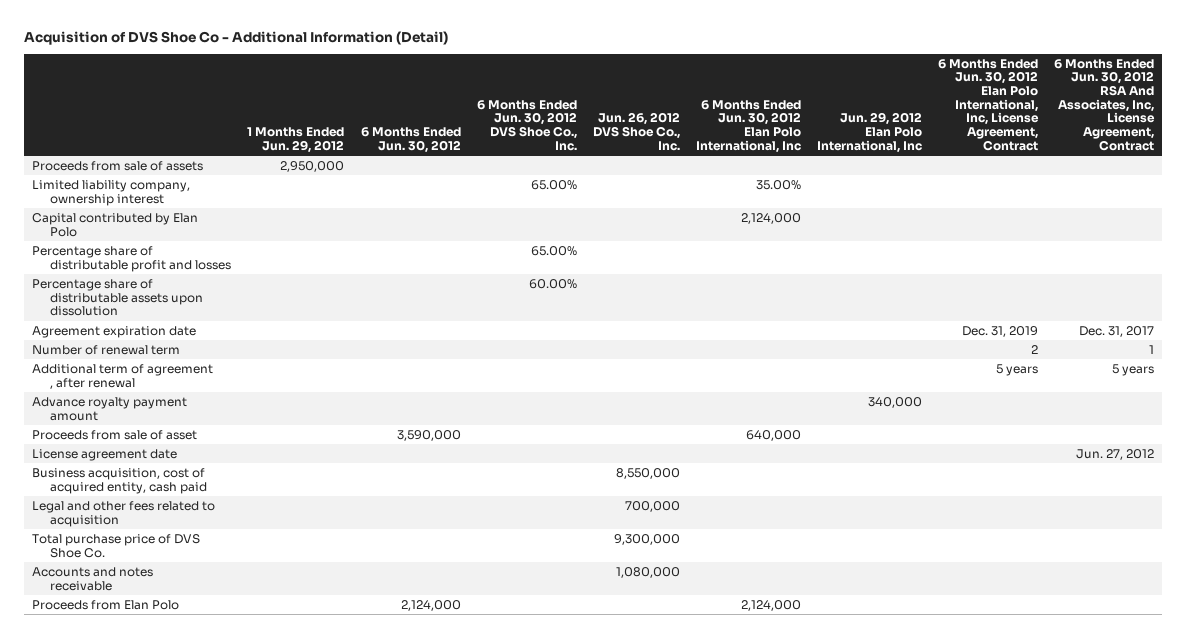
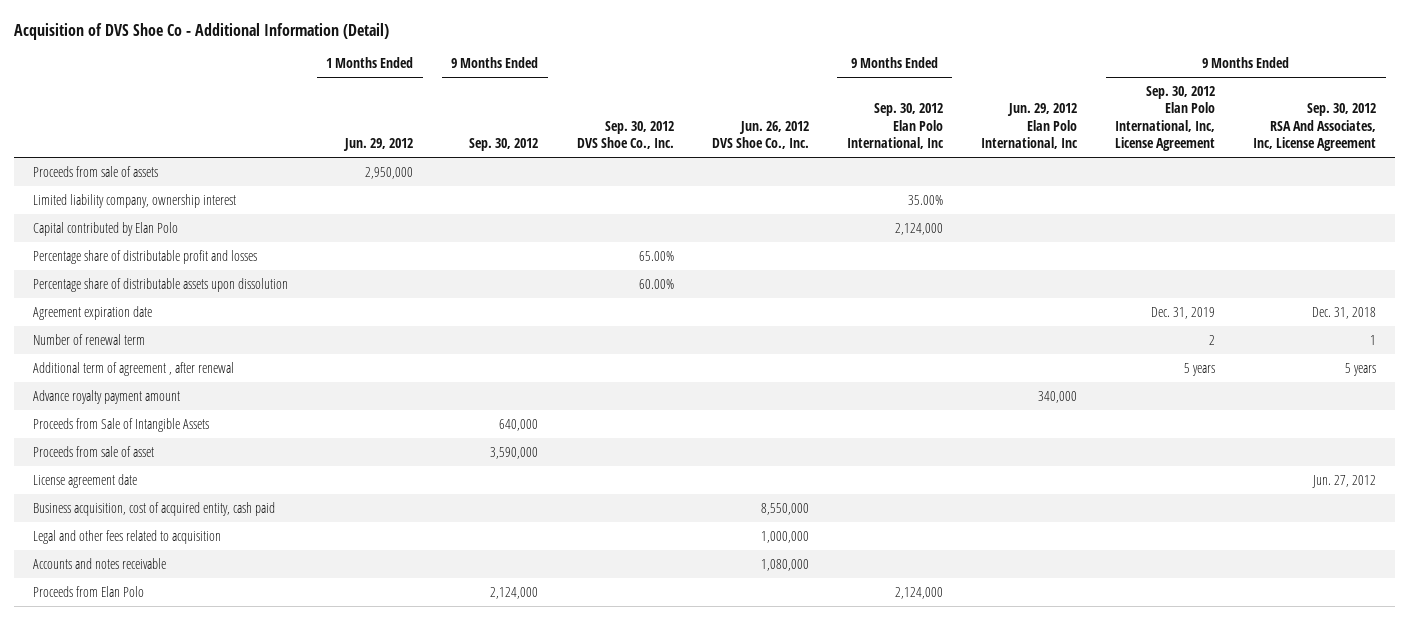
- | 1 Months Ended Jun. 29, 2012 | 6 Months Ended Jun. 30, 2012 | 6 Months Ended Jun. 30, 2012 DVS Shoe Co., Inc. | Jun. 26, 2012 DVS Shoe Co., Inc. | 6 Months Ended Jun. 30, 2012 Elan Polo International, Inc | Jun. 29, 2012 Elan Polo International, Inc | 6 Months Ended Jun. 30, 2012 Elan Polo International, Inc, License Agreement, Contract | 6 Months Ended Jun. 30, 2012 RSA And Associates, Inc, License Agreement, Contract
+ | 1 Months Ended Jun. 29, 2012 | 9 Months Ended Sep. 30, 2012 | Sep. 30, 2012 DVS Shoe Co., Inc. | Jun. 26, 2012 DVS Shoe Co., Inc. | 9 Months Ended Sep. 30, 2012 Elan Polo International, Inc | Jun. 29, 2012 Elan Polo International, Inc | 9 Months Ended Sep. 30, 2012 Elan Polo International, Inc, License Agreement | 9 Months Ended Sep. 30, 2012 RSA And Associates, Inc, License Agreement
+ Proceeds from Sale of Intangible Assets | | 640,000 | | | | | |
- Legal and other fees related to acquisition | | | | 700,000 | | | |
- Total purchase price of DVS Shoe Co. | | | | 9,300,000 | | | |
+ Legal and other fees related to acquisition | | | | 1,000,000 | | | |

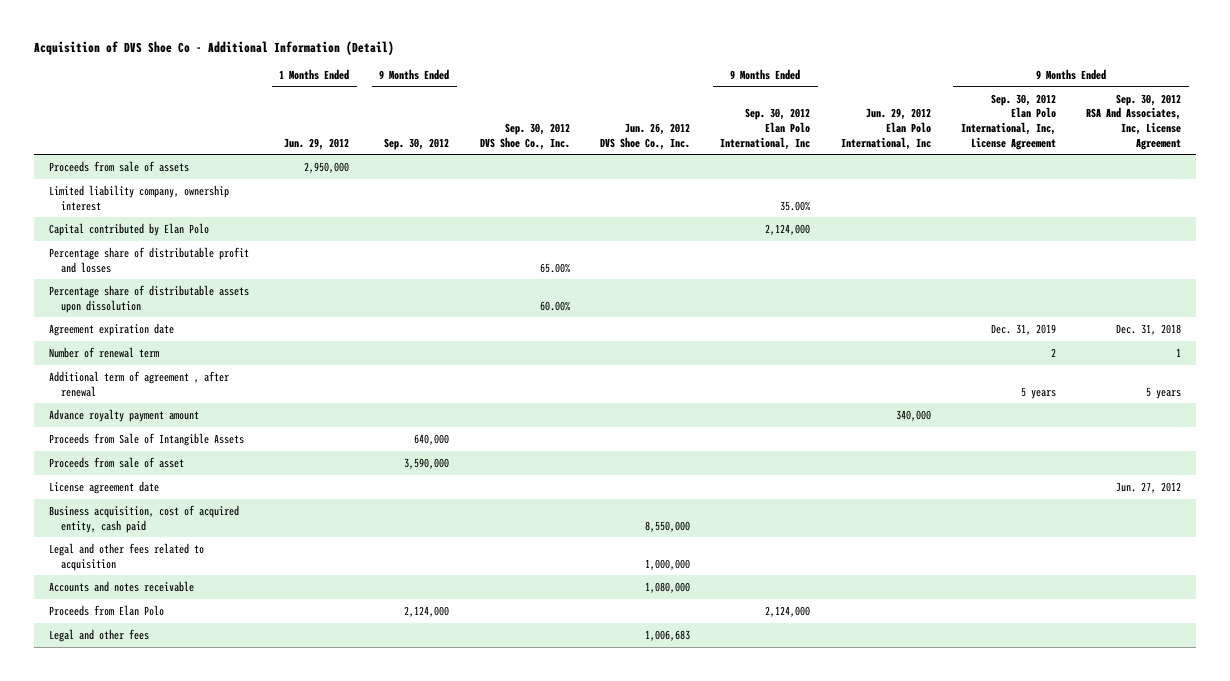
+ Legal and other fees | | | | 1,006,683 | | | |

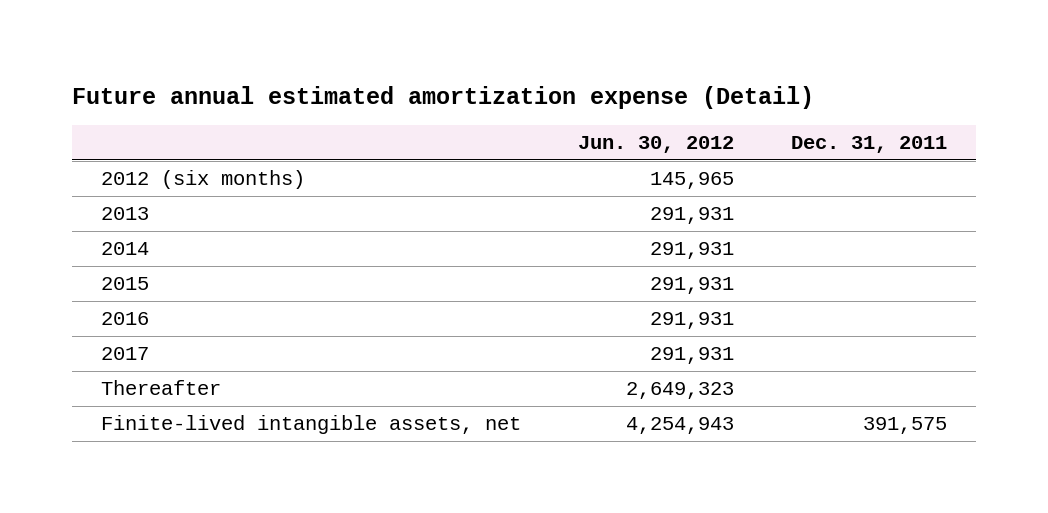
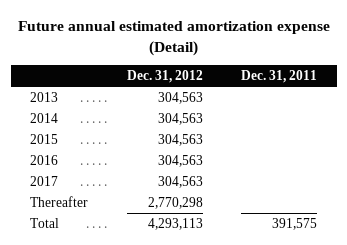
- | Jun. 30, 2012 | Dec. 31, 2011
+ | Dec. 31, 2012 | Dec. 31, 2011
- 2012 (six months) | 145,965 |
- Finite-lived intangible assets, net | 4,254,943 | 391,575
+ Total | 4,293,113 | 391,575

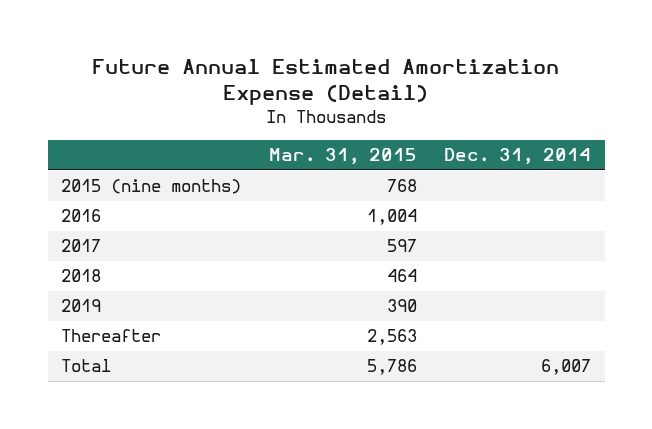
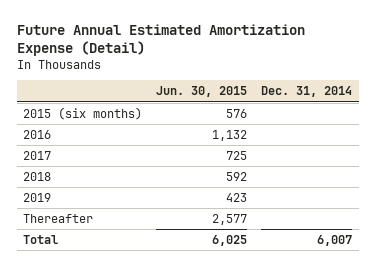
- | Mar. 31, 2015 | Dec. 31, 2014
+ | Jun. 30, 2015 | Dec. 31, 2014
- 2015 (nine months) | 768 |
+ 2015 (six months) | 576 |

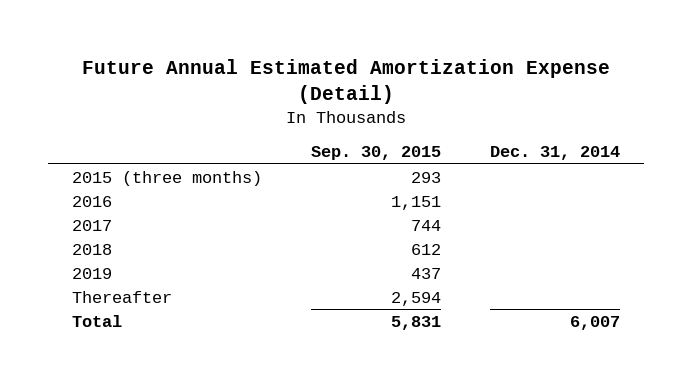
- | Jun. 30, 2015 | Dec. 31, 2014
+ | Sep. 30, 2015 | Dec. 31, 2014
- 2015 (six months) | 576 |
+ 2015 (three months) | 293 |

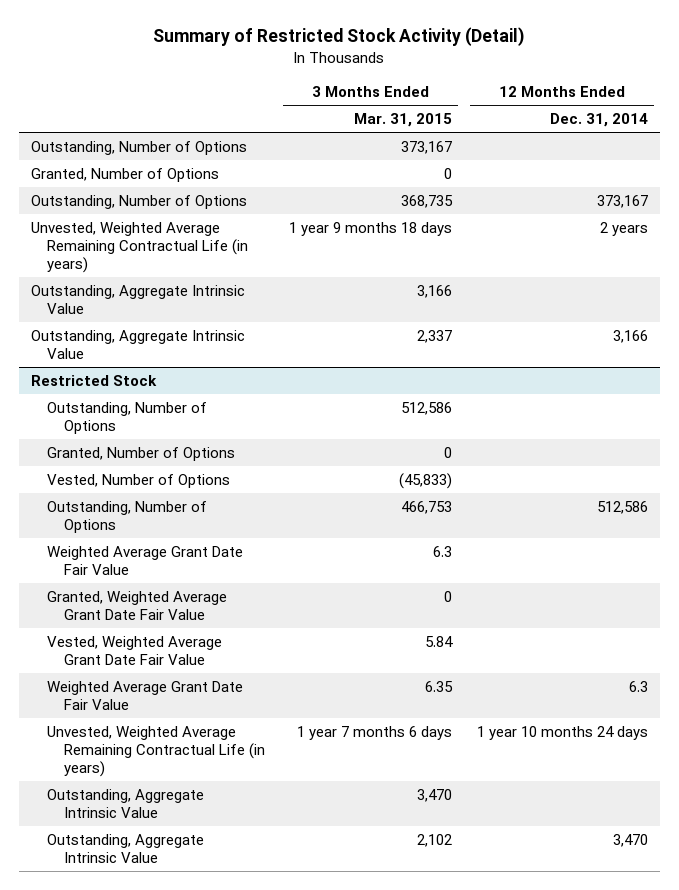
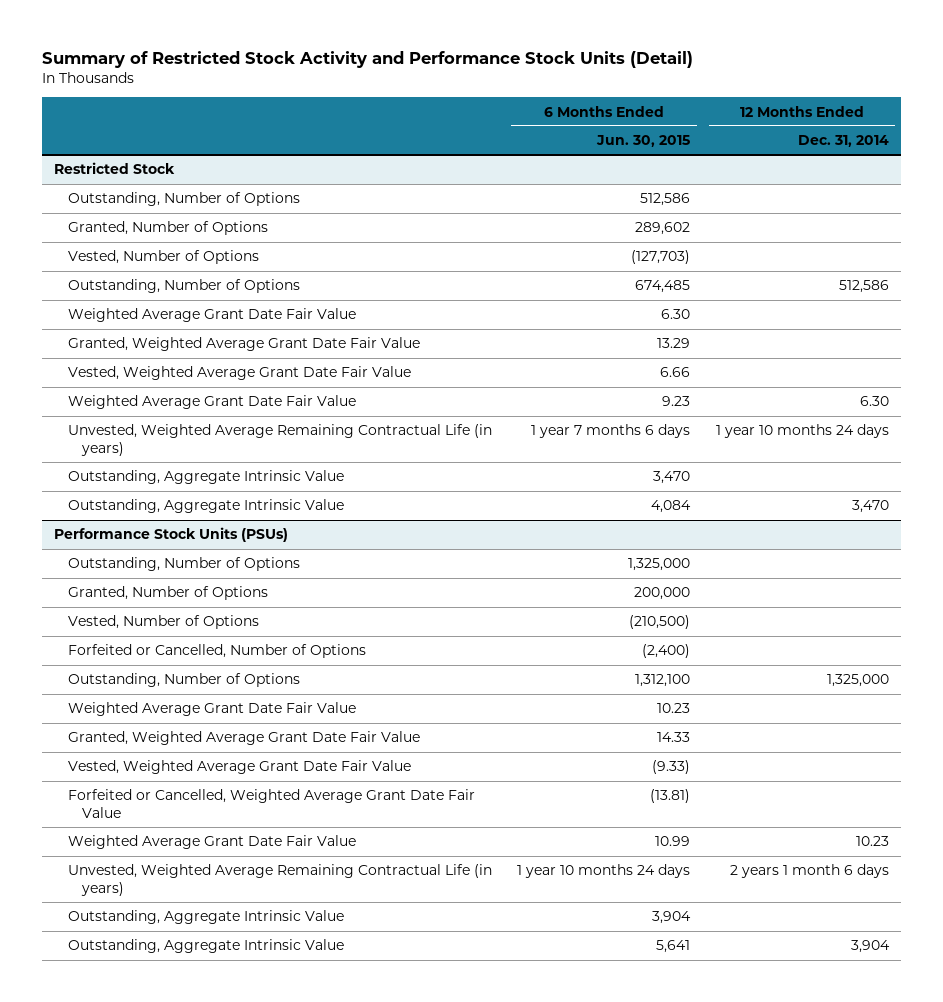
- Summary of Restricted Stock Activity (Detail)
+ Summary of Restricted Stock Activity and Performance Stock Units (Detail)
- | 3 Months Ended Mar. 31, 2015 | 12 Months Ended Dec. 31, 2014
+ | 6 Months Ended Jun. 30, 2015 | 12 Months Ended Dec. 31, 2014
- Outstanding, Number of Options | 373,167 |
- Granted, Number of Options | 0 |
- Outstanding, Number of Options | 368,735 | 373,167
- Unvested, Weighted Average Remaining Contractual Life (in years) | 1 year 9 months 18 days | 2 years
- Outstanding, Aggregate Intrinsic Value | 3,166 |
- Outstanding, Aggregate Intrinsic Value | 2,337 | 3,166
@ Restricted Stock
- Weighted Average Grant Date Fair Value | 6.35 | 6.3
+ Weighted Average Grant Date Fair Value | 9.23 | 6.30
+ Performance Stock Units (PSUs)
+ Outstanding, Number of Options | 1,325,000 |
+ Granted, Number of Options | 200,000 |
+ Vested, Number of Options | (210,500) |
+ Forfeited or Cancelled, Number of Options | (2,400) |
+ Outstanding, Number of Options | 1,312,100 | 1,325,000
+ Weighted Average Grant Date Fair Value | 10.23 |
+ Granted, Weighted Average Grant Date Fair Value | 14.33 |
+ Vested, Weighted Average Grant Date Fair Value | (9.33) |
+ Forfeited or Cancelled, Weighted Average Grant Date Fair Value | (13.81) |
+ Weighted Average Grant Date Fair Value | 10.99 | 10.23
+ Unvested, Weighted Average Remaining Contractual Life (in years) | 1 year 10 months 24 days | 2 years 1 month 6 days
+ Outstanding, Aggregate Intrinsic Value | 3,904 |
+ Outstanding, Aggregate Intrinsic Value | 5,641 | 3,904

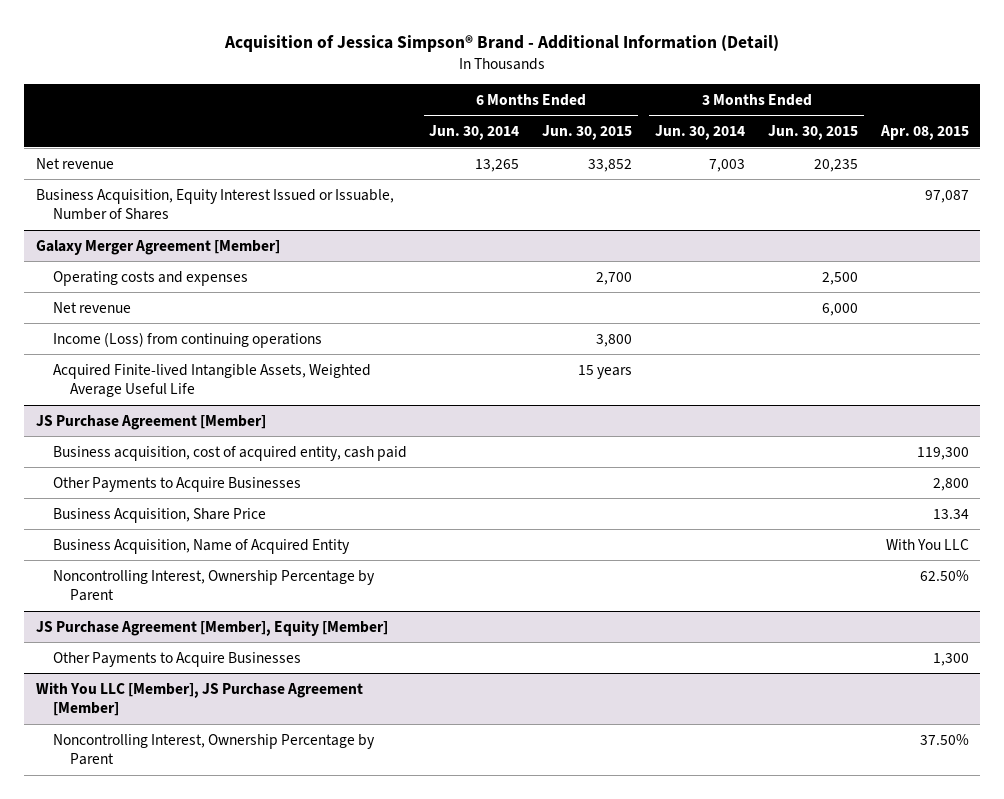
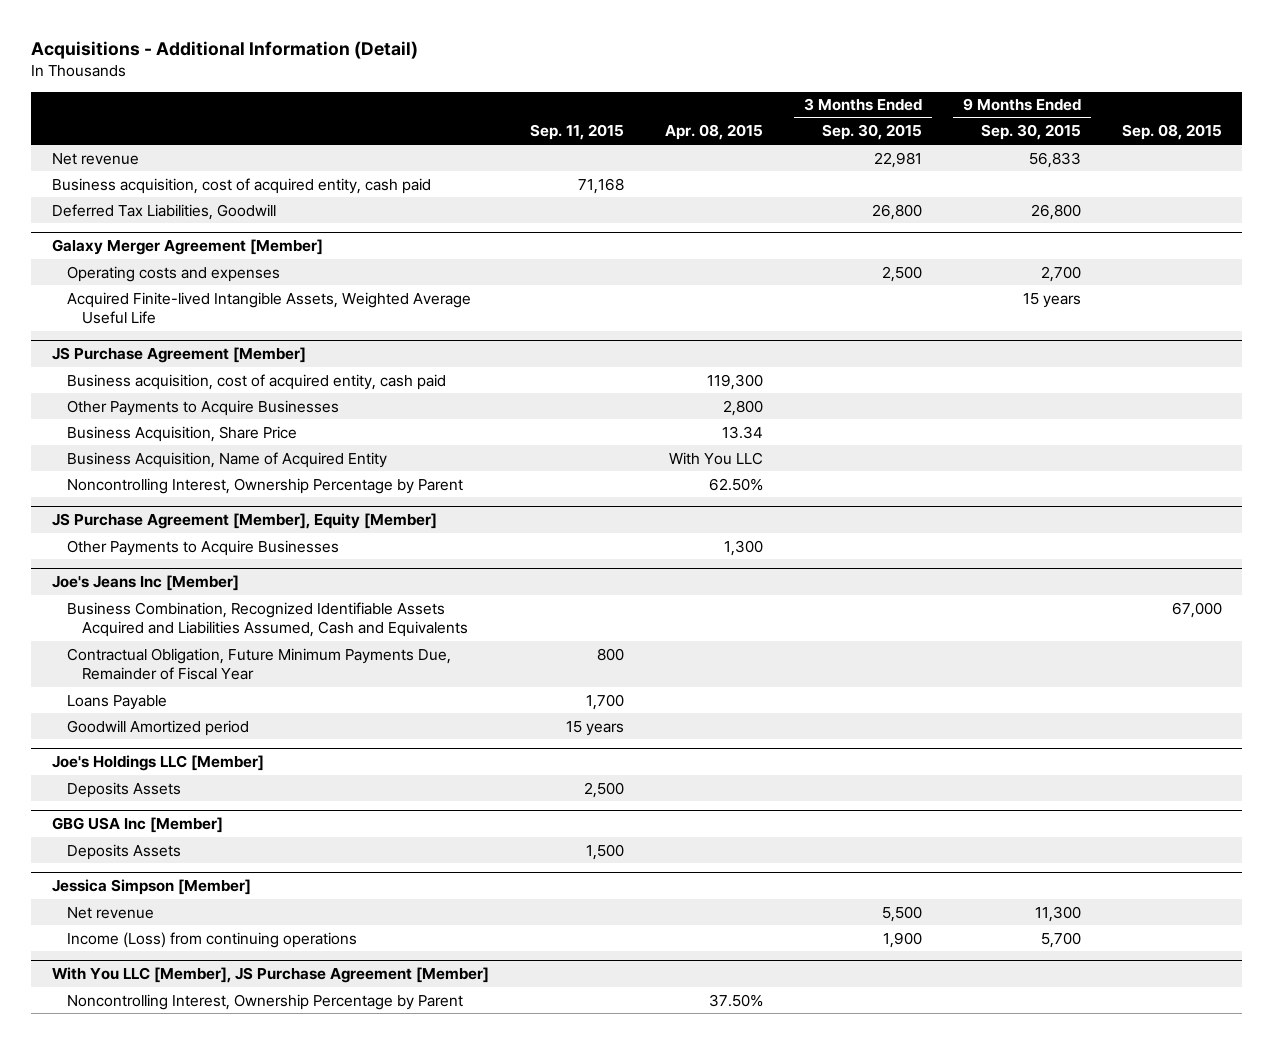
- Acquisition of Jessica Simpson® Brand - Additional Information (Detail)
+ Acquisitions - Additional Information (Detail)
- | 6 Months Ended Jun. 30, 2014 | 6 Months Ended Jun. 30, 2015 | 3 Months Ended Jun. 30, 2014 | 3 Months Ended Jun. 30, 2015 | Apr. 08, 2015
+ | Sep. 11, 2015 | Apr. 08, 2015 | 3 Months Ended Sep. 30, 2015 | 9 Months Ended Sep. 30, 2015 | Sep. 08, 2015
- Business Acquisition, Equity Interest Issued or Issuable, Number of Shares | | | | | 97,087
+ Business acquisition, cost of acquired entity, cash paid | 71,168 | | | |
+ Deferred Tax Liabilities, Goodwill | | | 26,800 | 26,800 |
@ Galaxy Merger Agreement [Member]
- Net revenue | | | | 6,000 |
- Income (Loss) from continuing operations | | 3,800 | | |
+ Joe's Jeans Inc [Member]
+ Business Combination, Recognized Identifiable Assets Acquired and Liabilities Assumed, Cash and Equivalents | | | | | 67,000
+ Contractual Obligation, Future Minimum Payments Due, Remainder of Fiscal Year | 800 | | | |
+ Loans Payable | 1,700 | | | |
+ Goodwill Amortized period | 15 years | | | |
+ Joe's Holdings LLC [Member]
+ Deposits Assets | 2,500 | | | |
+ GBG USA Inc [Member]
+ Deposits Assets | 1,500 | | | |
+ Jessica Simpson [Member]
+ Net revenue | | | 5,500 | 11,300 |
+ Income (Loss) from continuing operations | | | 1,900 | 5,700 |

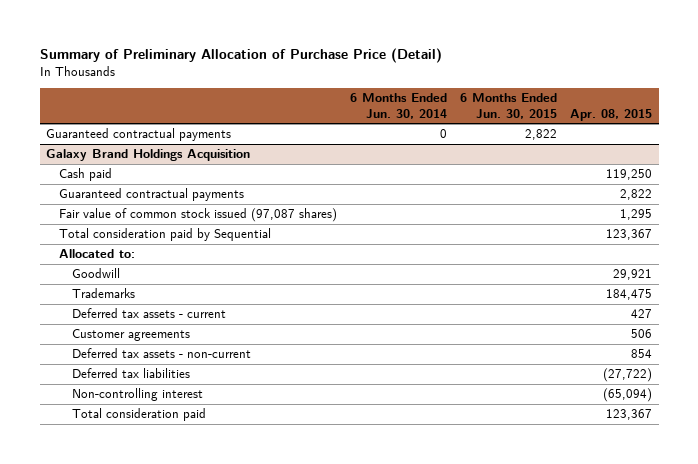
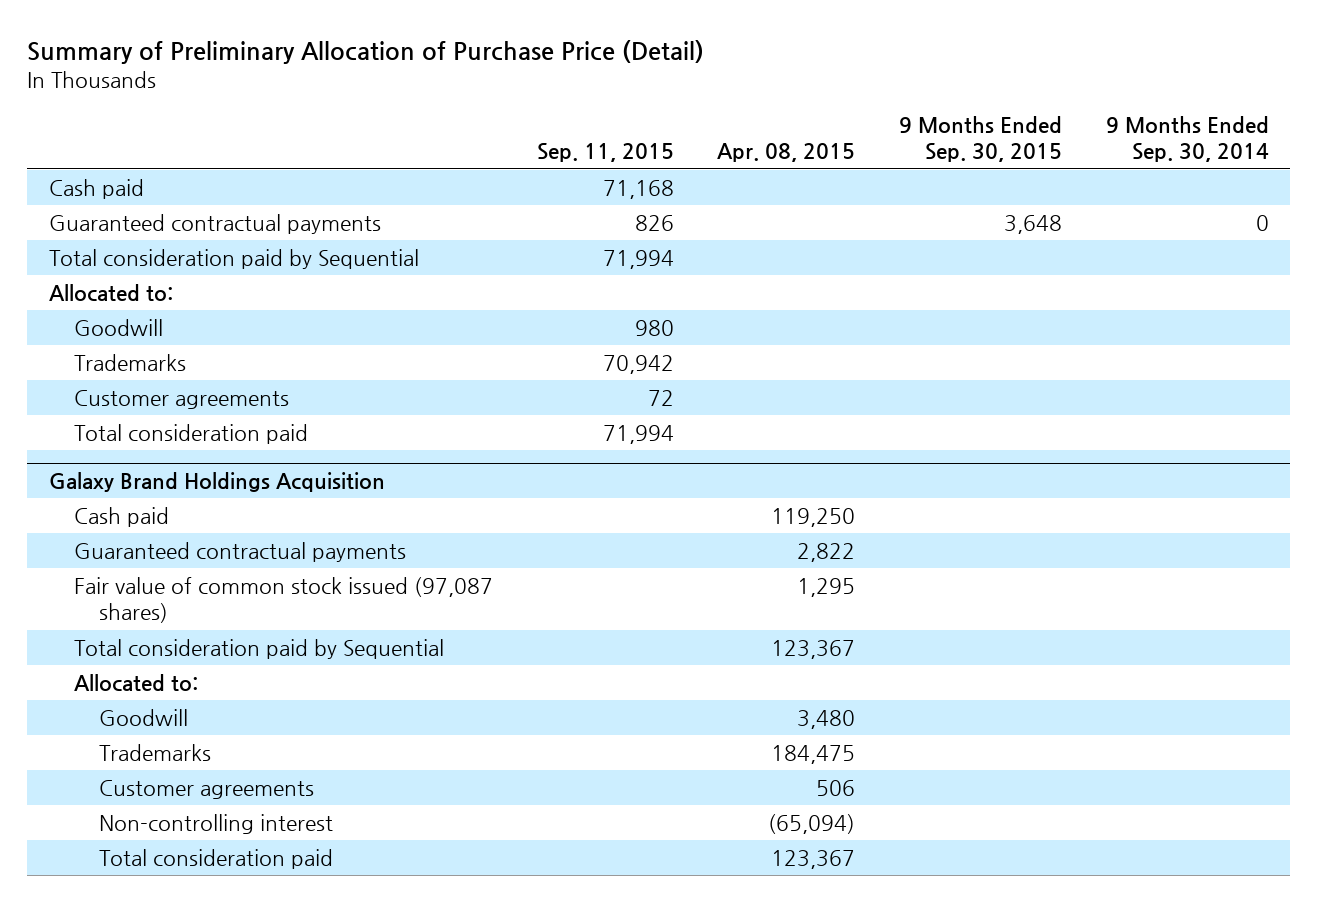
- | 6 Months Ended Jun. 30, 2014 | 6 Months Ended Jun. 30, 2015 | Apr. 08, 2015
+ | Sep. 11, 2015 | Apr. 08, 2015 | 9 Months Ended Sep. 30, 2015 | 9 Months Ended Sep. 30, 2014
+ Cash paid | 71,168 | | |
+ Total consideration paid by Sequential | 71,994 | | |
+ Allocated to:
+ Goodwill | 980 | | |
+ Trademarks | 70,942 | | |
+ Customer agreements | 72 | | |
+ Total consideration paid | 71,994 | | |
@ Galaxy Brand Holdings Acquisition
- Goodwill | | | 29,921
+ Goodwill | | 3,480 | |
- Deferred tax assets - current | | | 427
- Deferred tax assets - non-current | | | 854
- Deferred tax liabilities | | | (27,722)

